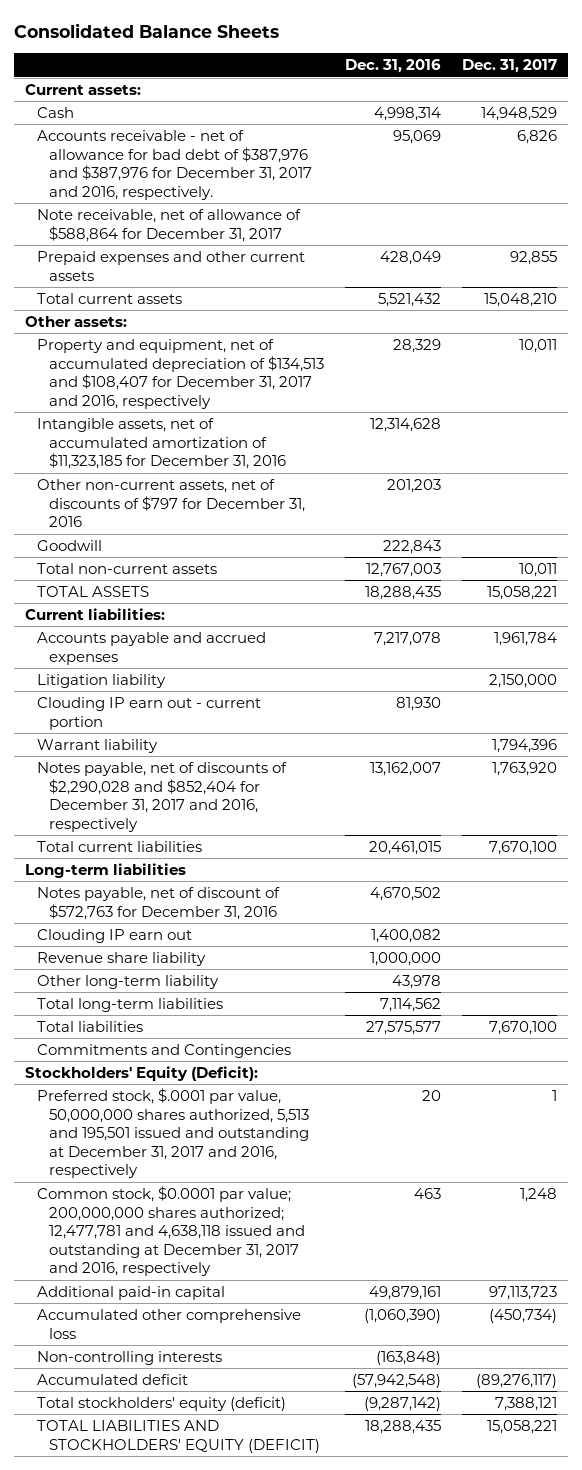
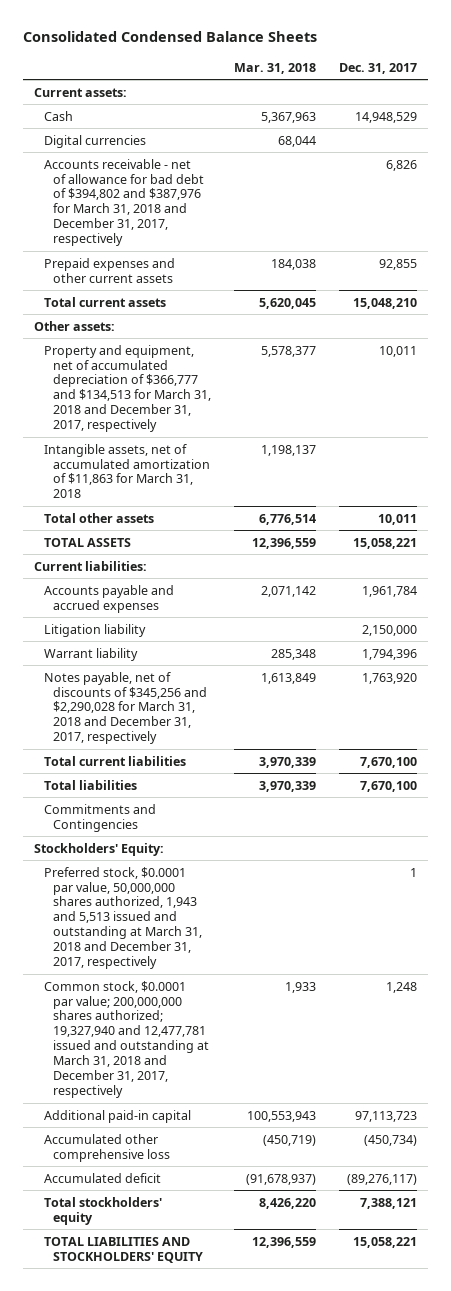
- Consolidated Balance Sheets
+ Consolidated Condensed Balance Sheets
- | Dec. 31, 2016 | Dec. 31, 2017
+ | Mar. 31, 2018 | Dec. 31, 2017
- Accounts receivable - net of allowance for bad debt of $387,976 and $387,976 for December 31, 2017 and 2016, respectively. | 95,069 | 6,826
- Note receivable, net of allowance of $588,864 for December 31, 2017
+ Digital currencies | 68,044 |
+ Accounts receivable - net of allowance for bad debt of $394,802 and $387,976 for March 31, 2018 and December 31, 2017, respectively | | 6,826
- Property and equipment, net of accumulated depreciation of $134,513 and $108,407 for December 31, 2017 and 2016, respectively | 28,329 | 10,011
- Intangible assets, net of accumulated amortization of $11,323,185 for December 31, 2016 | 12,314,628 |
- Other non-current assets, net of discounts of $797 for December 31, 2016 | 201,203 |
- Goodwill | 222,843 |
- Total non-current assets | 12,767,003 | 10,011
+ Property and equipment, net of accumulated depreciation of $366,777 and $134,513 for March 31, 2018 and December 31, 2017, respectively | 5,578,377 | 10,011
+ Intangible assets, net of accumulated amortization of $11,863 for March 31, 2018 | 1,198,137 |
+ Total other assets | 6,776,514 | 10,011
- Clouding IP earn out - current portion | 81,930 |
- Notes payable, net of discounts of $2,290,028 and $852,404 for December 31, 2017 and 2016, respectively | 13,162,007 | 1,763,920
+ Notes payable, net of discounts of $345,256 and $2,290,028 for March 31, 2018 and December 31, 2017, respectively | 1,613,849 | 1,763,920
- Long-term liabilities
- Notes payable, net of discount of $572,763 for December 31, 2016 | 4,670,502 |
- Clouding IP earn out | 1,400,082 |
- Revenue share liability | 1,000,000 |
- Other long-term liability | 43,978 |
- Total long-term liabilities | 7,114,562 |
- Stockholders' Equity (Deficit):
- Preferred stock, $.0001 par value, 50,000,000 shares authorized, 5,513 and 195,501 issued and outstanding at December 31, 2017 and 2016, respectively | 20 | 1
- Common stock, $0.0001 par value; 200,000,000 shares authorized; 12,477,781 and 4,638,118 issued and outstanding at December 31, 2017 and 2016, respectively | 463 | 1,248
+ Stockholders' Equity:
+ Preferred stock, $0.0001 par value, 50,000,000 shares authorized, 1,943 and 5,513 issued and outstanding at March 31, 2018 and December 31, 2017, respectively | | 1
+ Common stock, $0.0001 par value; 200,000,000 shares authorized; 19,327,940 and 12,477,781 issued and outstanding at March 31, 2018 and December 31, 2017, respectively | 1,933 | 1,248
- Non-controlling interests | (163,848) |
- Total stockholders' equity (deficit) | (9,287,142) | 7,388,121
- TOTAL LIABILITIES AND STOCKHOLDERS' EQUITY (DEFICIT) | 18,288,435 | 15,058,221
+ Total stockholders' equity | 8,426,220 | 7,388,121
+ TOTAL LIABILITIES AND STOCKHOLDERS' EQUITY | 12,396,559 | 15,058,221

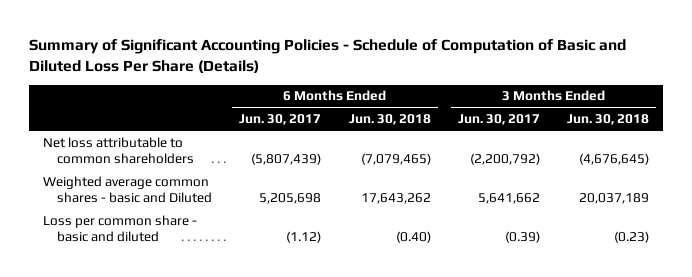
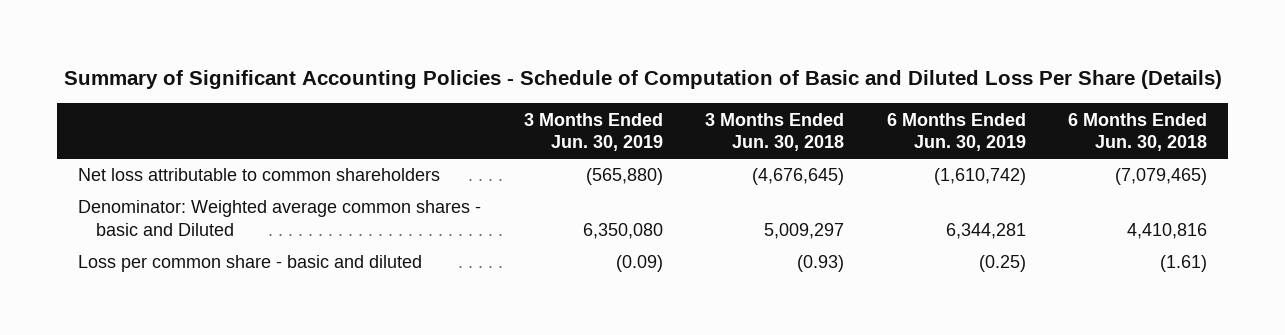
- | 6 Months Ended Jun. 30, 2017 | 6 Months Ended Jun. 30, 2018 | 3 Months Ended Jun. 30, 2017 | 3 Months Ended Jun. 30, 2018
+ | 3 Months Ended Jun. 30, 2019 | 3 Months Ended Jun. 30, 2018 | 6 Months Ended Jun. 30, 2019 | 6 Months Ended Jun. 30, 2018
- Weighted average common shares - basic and Diluted | 5,205,698 | 17,643,262 | 5,641,662 | 20,037,189
- Loss per common share - basic and diluted | (1.12) | (0.40) | (0.39) | (0.23)
+ Denominator: Weighted average common shares - basic and Diluted | 6,350,080 | 5,009,297 | 6,344,281 | 4,410,816
+ Loss per common share - basic and diluted | (0.09) | (0.93) | (0.25) | (1.61)

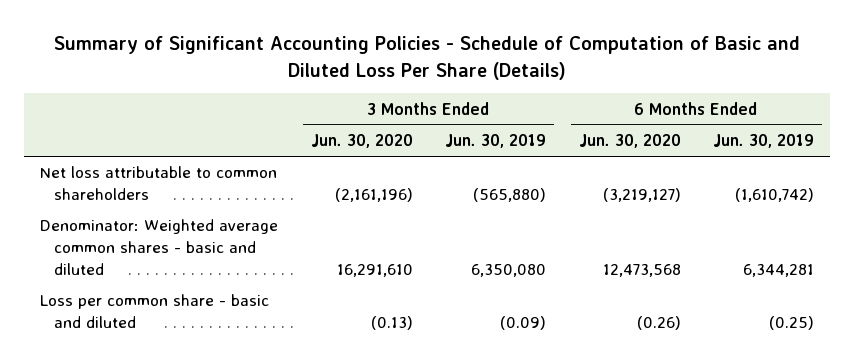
- | 3 Months Ended Jun. 30, 2019 | 3 Months Ended Jun. 30, 2018 | 6 Months Ended Jun. 30, 2019 | 6 Months Ended Jun. 30, 2018
+ | 3 Months Ended Jun. 30, 2020 | 3 Months Ended Jun. 30, 2019 | 6 Months Ended Jun. 30, 2020 | 6 Months Ended Jun. 30, 2019
- Denominator: Weighted average common shares - basic and Diluted | 6,350,080 | 5,009,297 | 6,344,281 | 4,410,816
+ Denominator: Weighted average common shares - basic and diluted | 16,291,610 | 6,350,080 | 12,473,568 | 6,344,281

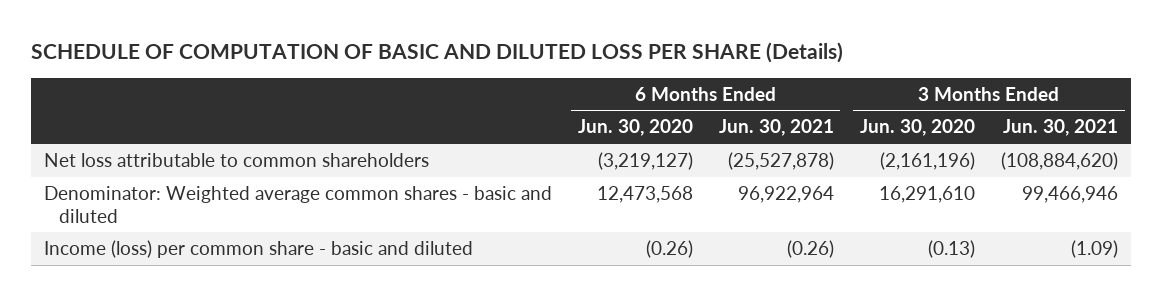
- Summary of Significant Accounting Policies - Schedule of Computation of Basic and Diluted Loss Per Share (Details)
+ SCHEDULE OF COMPUTATION OF BASIC AND DILUTED LOSS PER SHARE (Details)
- | 3 Months Ended Jun. 30, 2020 | 3 Months Ended Jun. 30, 2019 | 6 Months Ended Jun. 30, 2020 | 6 Months Ended Jun. 30, 2019
+ | 6 Months Ended Jun. 30, 2020 | 6 Months Ended Jun. 30, 2021 | 3 Months Ended Jun. 30, 2020 | 3 Months Ended Jun. 30, 2021
- Loss per common share - basic and diluted | (0.13) | (0.09) | (0.26) | (0.25)
+ Income (loss) per common share - basic and diluted | (0.26) | (0.26) | (0.13) | (1.09)

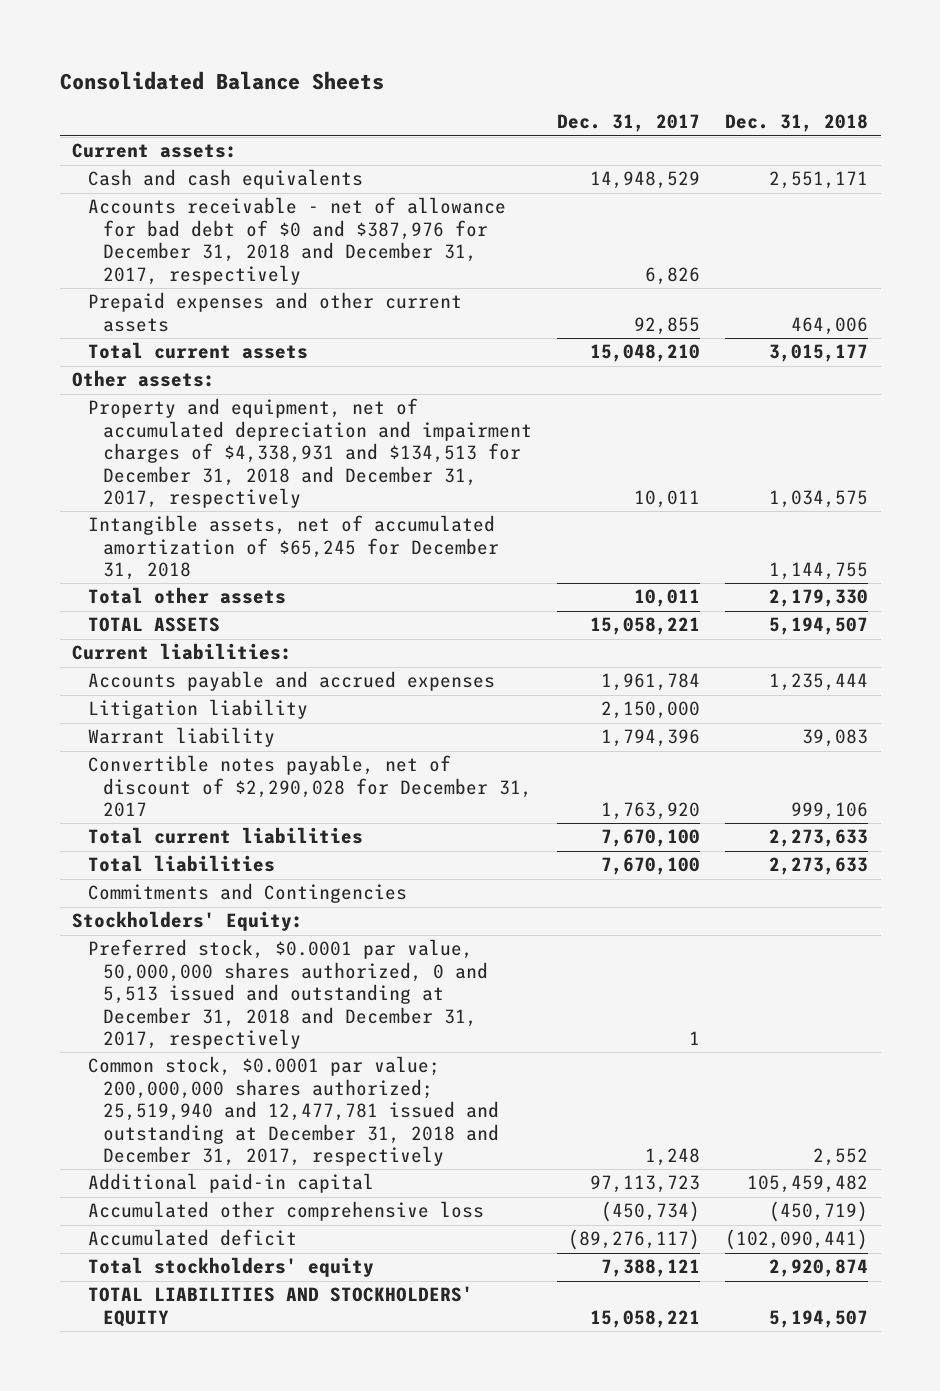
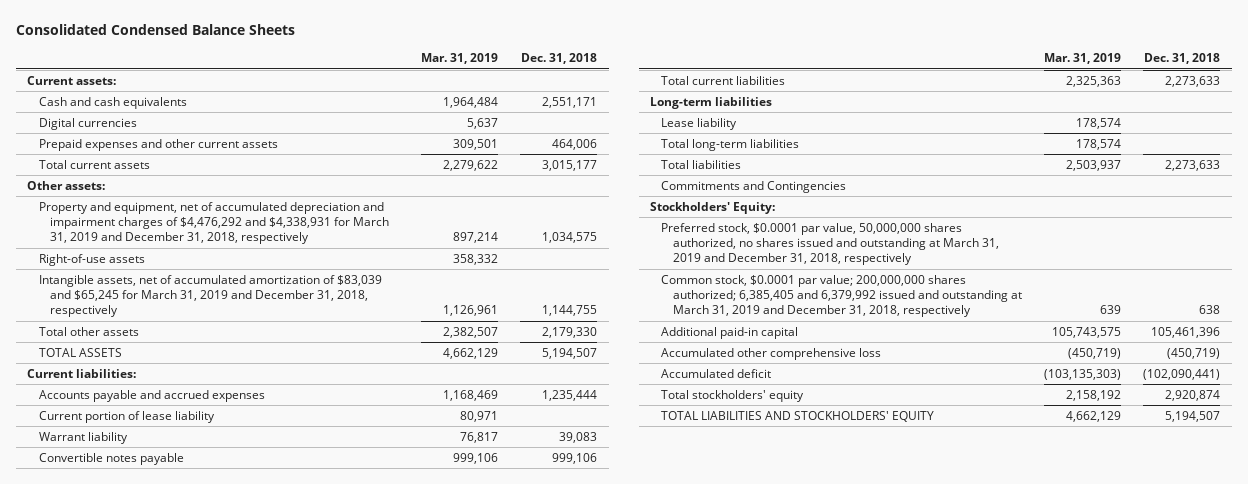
- Consolidated Balance Sheets
+ Consolidated Condensed Balance Sheets
- | Dec. 31, 2017 | Dec. 31, 2018
+ | Mar. 31, 2019 | Dec. 31, 2018
- Accounts receivable - net of allowance for bad debt of $0 and $387,976 for December 31, 2018 and December 31, 2017, respectively | 6,826 |
+ Digital currencies | 5,637 |
- Property and equipment, net of accumulated depreciation and impairment charges of $4,338,931 and $134,513 for December 31, 2018 and December 31, 2017, respectively | 10,011 | 1,034,575
- Intangible assets, net of accumulated amortization of $65,245 for December 31, 2018 | | 1,144,755
+ Property and equipment, net of accumulated depreciation and impairment charges of $4,476,292 and $4,338,931 for March 31, 2019 and December 31, 2018, respectively | 897,214 | 1,034,575
+ Right-of-use assets | 358,332 |
+ Intangible assets, net of accumulated amortization of $83,039 and $65,245 for March 31, 2019 and December 31, 2018, respectively | 1,126,961 | 1,144,755
- Litigation liability | 2,150,000 |
+ Current portion of lease liability | 80,971 |
- Convertible notes payable, net of discount of $2,290,028 for December 31, 2017 | 1,763,920 | 999,106
+ Convertible notes payable | 999,106 | 999,106
+ Long-term liabilities
+ Lease liability | 178,574 |
+ Total long-term liabilities | 178,574 |
- Preferred stock, $0.0001 par value, 50,000,000 shares authorized, 0 and 5,513 issued and outstanding at December 31, 2018 and December 31, 2017, respectively | 1 |
- Common stock, $0.0001 par value; 200,000,000 shares authorized; 25,519,940 and 12,477,781 issued and outstanding at December 31, 2018 and December 31, 2017, respectively | 1,248 | 2,552
- Additional paid-in capital | 97,113,723 | 105,459,482
+ Preferred stock, $0.0001 par value, 50,000,000 shares authorized, no shares issued and outstanding at March 31, 2019 and December 31, 2018, respectively
+ Common stock, $0.0001 par value; 200,000,000 shares authorized; 6,385,405 and 6,379,992 issued and outstanding at March 31, 2019 and December 31, 2018, respectively | 639 | 638
+ Additional paid-in capital | 105,743,575 | 105,461,396

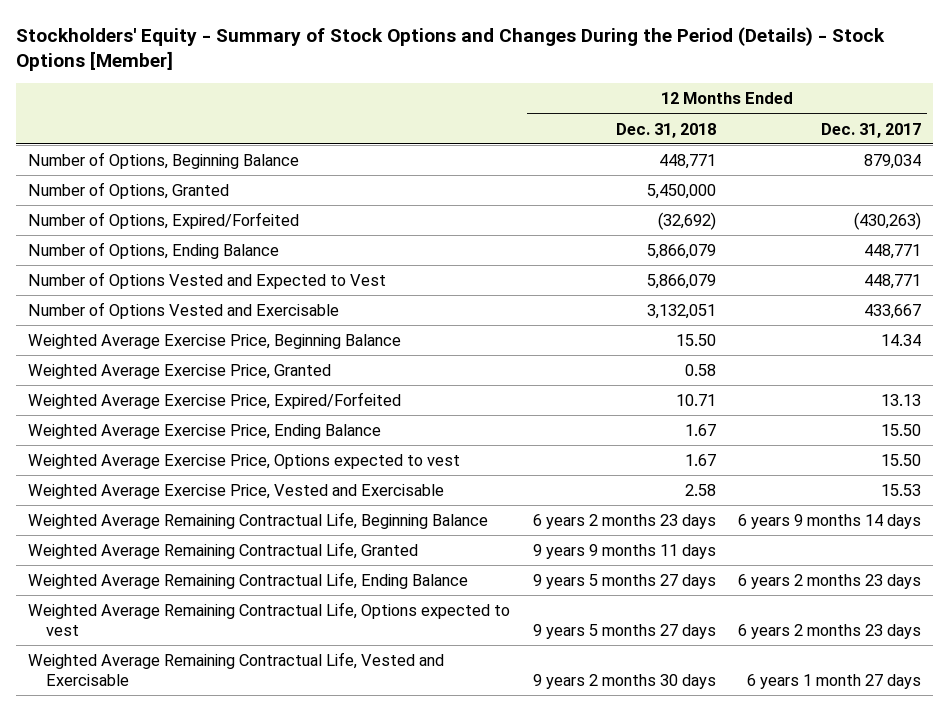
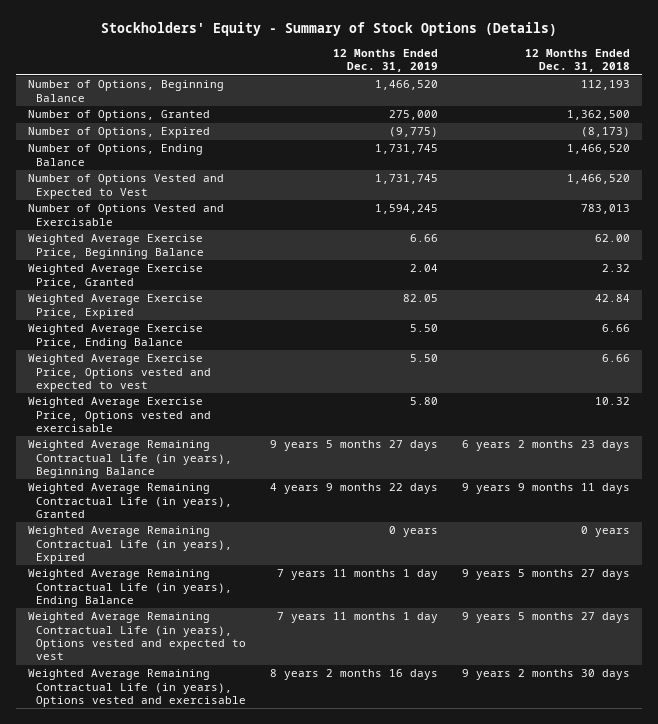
- Stockholders' Equity - Summary of Stock Options and Changes During the Period (Details) - Stock Options [Member]
+ Stockholders' Equity - Summary of Stock Options (Details)
- | 12 Months Ended Dec. 31, 2018 | 12 Months Ended Dec. 31, 2017
+ | 12 Months Ended Dec. 31, 2019 | 12 Months Ended Dec. 31, 2018
- Number of Options, Beginning Balance | 448,771 | 879,034
- Number of Options, Granted | 5,450,000 |
- Number of Options, Expired/Forfeited | (32,692) | (430,263)
- Number of Options, Ending Balance | 5,866,079 | 448,771
- Number of Options Vested and Expected to Vest | 5,866,079 | 448,771
- Number of Options Vested and Exercisable | 3,132,051 | 433,667
- Weighted Average Exercise Price, Beginning Balance | 15.50 | 14.34
- Weighted Average Exercise Price, Granted | 0.58 |
- Weighted Average Exercise Price, Expired/Forfeited | 10.71 | 13.13
- Weighted Average Exercise Price, Ending Balance | 1.67 | 15.50
- Weighted Average Exercise Price, Options expected to vest | 1.67 | 15.50
- Weighted Average Exercise Price, Vested and Exercisable | 2.58 | 15.53
- Weighted Average Remaining Contractual Life, Beginning Balance | 6 years 2 months 23 days | 6 years 9 months 14 days
- Weighted Average Remaining Contractual Life, Granted | 9 years 9 months 11 days |
- Weighted Average Remaining Contractual Life, Ending Balance | 9 years 5 months 27 days | 6 years 2 months 23 days
- Weighted Average Remaining Contractual Life, Options expected to vest | 9 years 5 months 27 days | 6 years 2 months 23 days
- Weighted Average Remaining Contractual Life, Vested and Exercisable | 9 years 2 months 30 days | 6 years 1 month 27 days
+ Number of Options, Beginning Balance | 1,466,520 | 112,193
+ Number of Options, Granted | 275,000 | 1,362,500
+ Number of Options, Expired | (9,775) | (8,173)
+ Number of Options, Ending Balance | 1,731,745 | 1,466,520
+ Number of Options Vested and Expected to Vest | 1,731,745 | 1,466,520
+ Number of Options Vested and Exercisable | 1,594,245 | 783,013
+ Weighted Average Exercise Price, Beginning Balance | 6.66 | 62.00
+ Weighted Average Exercise Price, Granted | 2.04 | 2.32
+ Weighted Average Exercise Price, Expired | 82.05 | 42.84
+ Weighted Average Exercise Price, Ending Balance | 5.50 | 6.66
+ Weighted Average Exercise Price, Options vested and expected to vest | 5.50 | 6.66
+ Weighted Average Exercise Price, Options vested and exercisable | 5.80 | 10.32
+ Weighted Average Remaining Contractual Life (in years), Beginning Balance | 9 years 5 months 27 days | 6 years 2 months 23 days
+ Weighted Average Remaining Contractual Life (in years), Granted | 4 years 9 months 22 days | 9 years 9 months 11 days
+ Weighted Average Remaining Contractual Life (in years), Expired | 0 years | 0 years
+ Weighted Average Remaining Contractual Life (in years), Ending Balance | 7 years 11 months 1 day | 9 years 5 months 27 days
+ Weighted Average Remaining Contractual Life (in years), Options vested and expected to vest | 7 years 11 months 1 day | 9 years 5 months 27 days
+ Weighted Average Remaining Contractual Life (in years), Options vested and exercisable | 8 years 2 months 16 days | 9 years 2 months 30 days

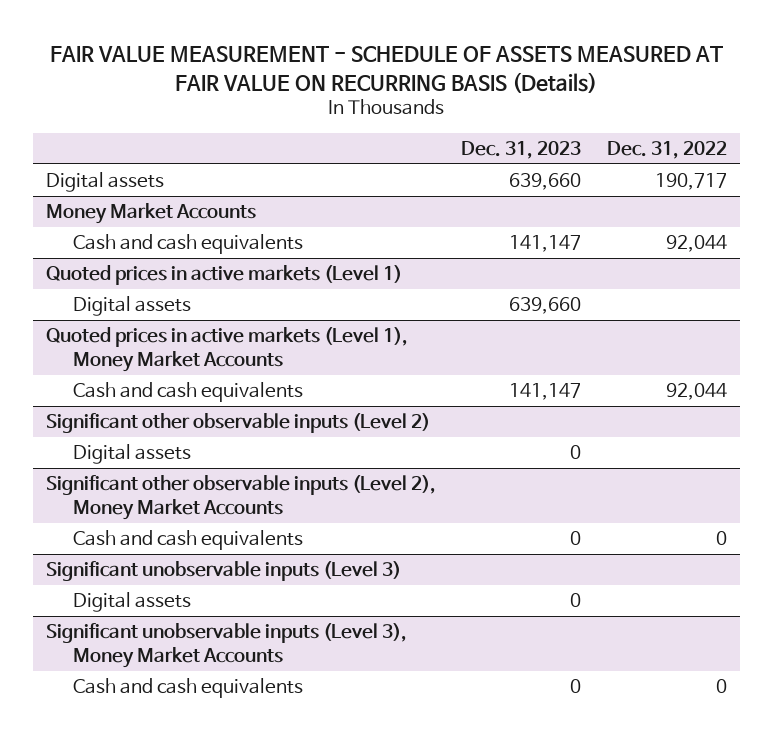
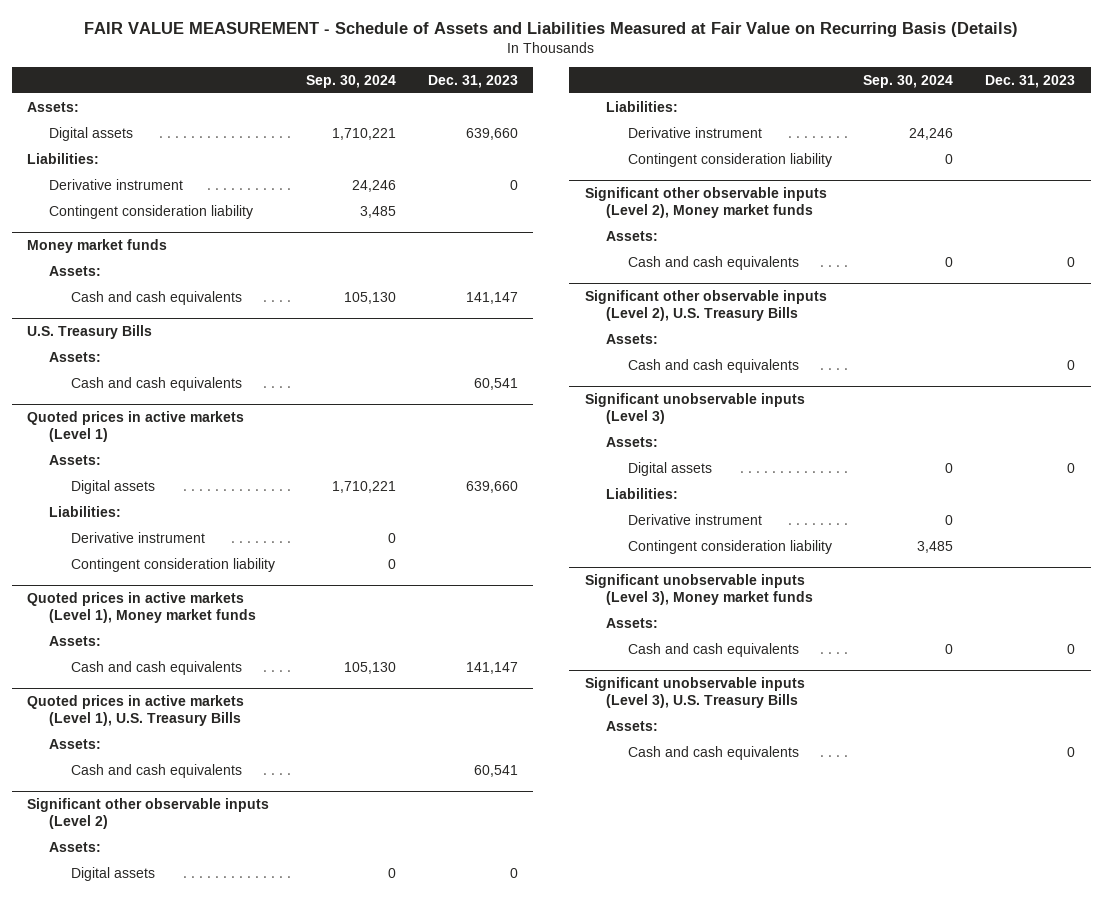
- FAIR VALUE MEASUREMENT - SCHEDULE OF ASSETS MEASURED AT FAIR VALUE ON RECURRING BASIS (Details)
+ FAIR VALUE MEASUREMENT - Schedule of Assets and Liabilities Measured at Fair Value on Recurring Basis (Details)
- | Dec. 31, 2023 | Dec. 31, 2022
+ | Sep. 30, 2024 | Dec. 31, 2023
+ Assets:
- Money Market Accounts
+ Liabilities:
+ Derivative instrument | 24,246 | 0
+ Contingent consideration liability | 3,485 |
+ Money market funds
+ Assets:
+ U.S. Treasury Bills
+ Assets:
+ Cash and cash equivalents | | 60,541
@ Quoted prices in active markets (Level 1)
+ Assets:
- Quoted prices in active markets (Level 1), Money Market Accounts
@ Quoted prices in active markets (Level 1)
+ Liabilities:
+ Derivative instrument | 0 |
+ Contingent consideration liability | 0 |
+ Quoted prices in active markets (Level 1), Money market funds
+ Assets:
+ Quoted prices in active markets (Level 1), U.S. Treasury Bills
+ Assets:
+ Cash and cash equivalents | | 60,541
@ Significant other observable inputs (Level 2)
+ Assets:
- Significant other observable inputs (Level 2), Money Market Accounts
@ Significant other observable inputs (Level 2)
+ Liabilities:
+ Derivative instrument | 24,246 |
+ Contingent consideration liability | 0 |
+ Significant other observable inputs (Level 2), Money market funds
+ Assets:
+ Significant other observable inputs (Level 2), U.S. Treasury Bills
+ Assets:
+ Cash and cash equivalents | | 0
@ Significant unobservable inputs (Level 3)
+ Assets:
- Significant unobservable inputs (Level 3), Money Market Accounts
@ Significant unobservable inputs (Level 3)
+ Liabilities:
+ Derivative instrument | 0 |
+ Contingent consideration liability | 3,485 |
+ Significant unobservable inputs (Level 3), Money market funds
+ Assets:
+ Significant unobservable inputs (Level 3), U.S. Treasury Bills
+ Assets:
+ Cash and cash equivalents | | 0

